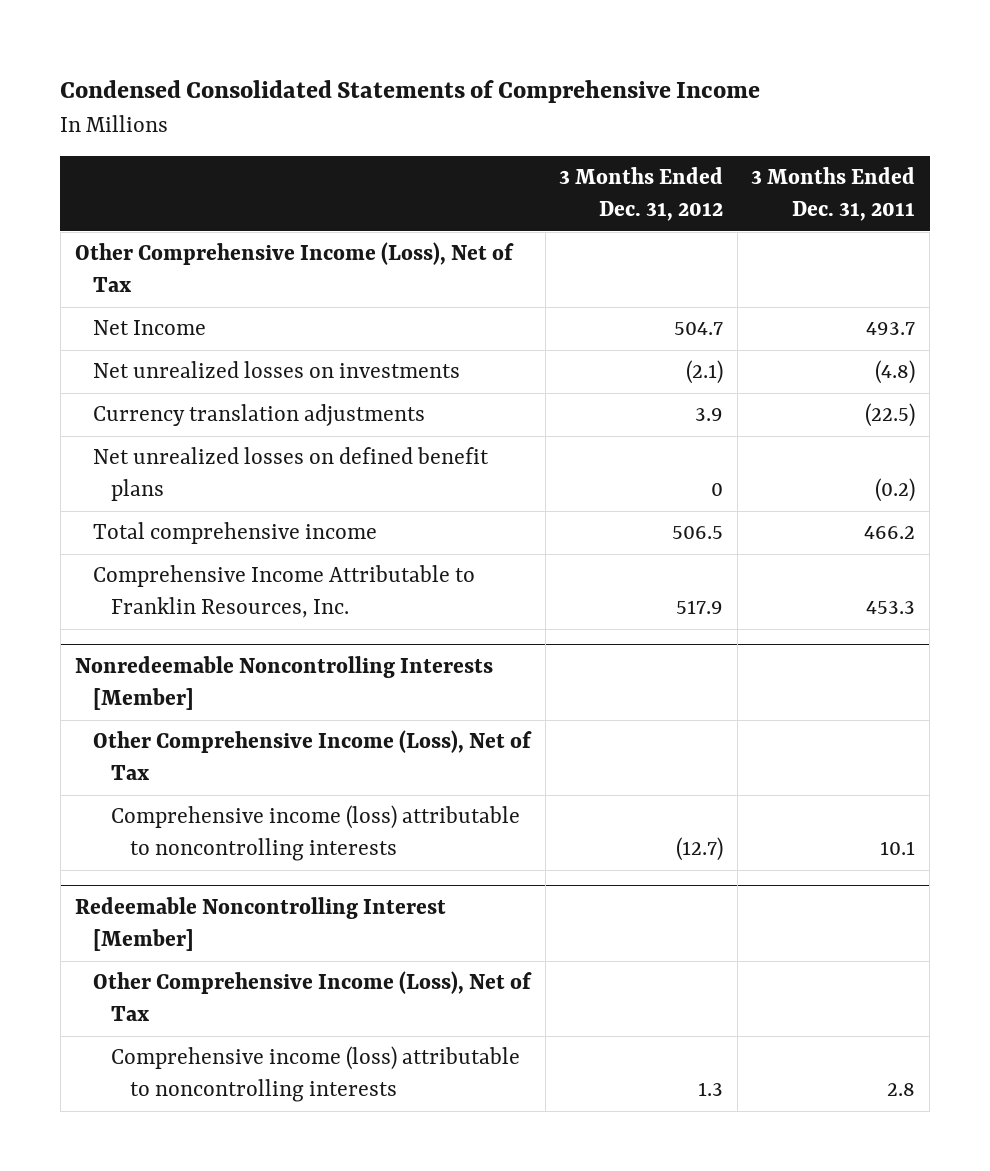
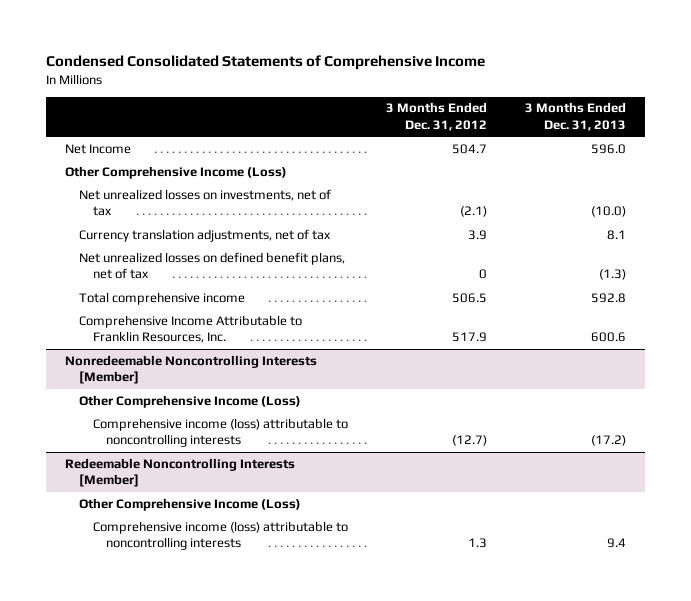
- | 3 Months Ended Dec. 31, 2012 | 3 Months Ended Dec. 31, 2011
+ | 3 Months Ended Dec. 31, 2012 | 3 Months Ended Dec. 31, 2013
- Other Comprehensive Income (Loss), Net of Tax
- Net unrealized losses on investments | (2.1) | (4.8)
- Currency translation adjustments | 3.9 | (22.5)
- Net unrealized losses on defined benefit plans | 0 | (0.2)
+ Other Comprehensive Income (Loss)
+ Net unrealized losses on investments, net of tax | (2.1) | (10.0)
+ Currency translation adjustments, net of tax | 3.9 | 8.1
+ Net unrealized losses on defined benefit plans, net of tax | 0 | (1.3)
@ Nonredeemable Noncontrolling Interests [Member]
- Other Comprehensive Income (Loss), Net of Tax
+ Other Comprehensive Income (Loss)
- Redeemable Noncontrolling Interest [Member]
- Other Comprehensive Income (Loss), Net of Tax
+ Redeemable Noncontrolling Interests [Member]
+ Other Comprehensive Income (Loss)

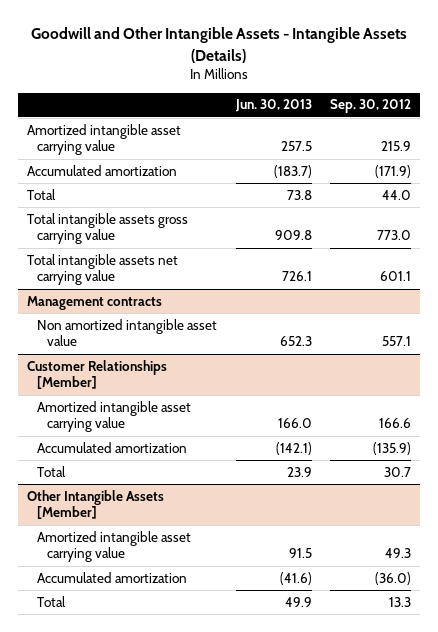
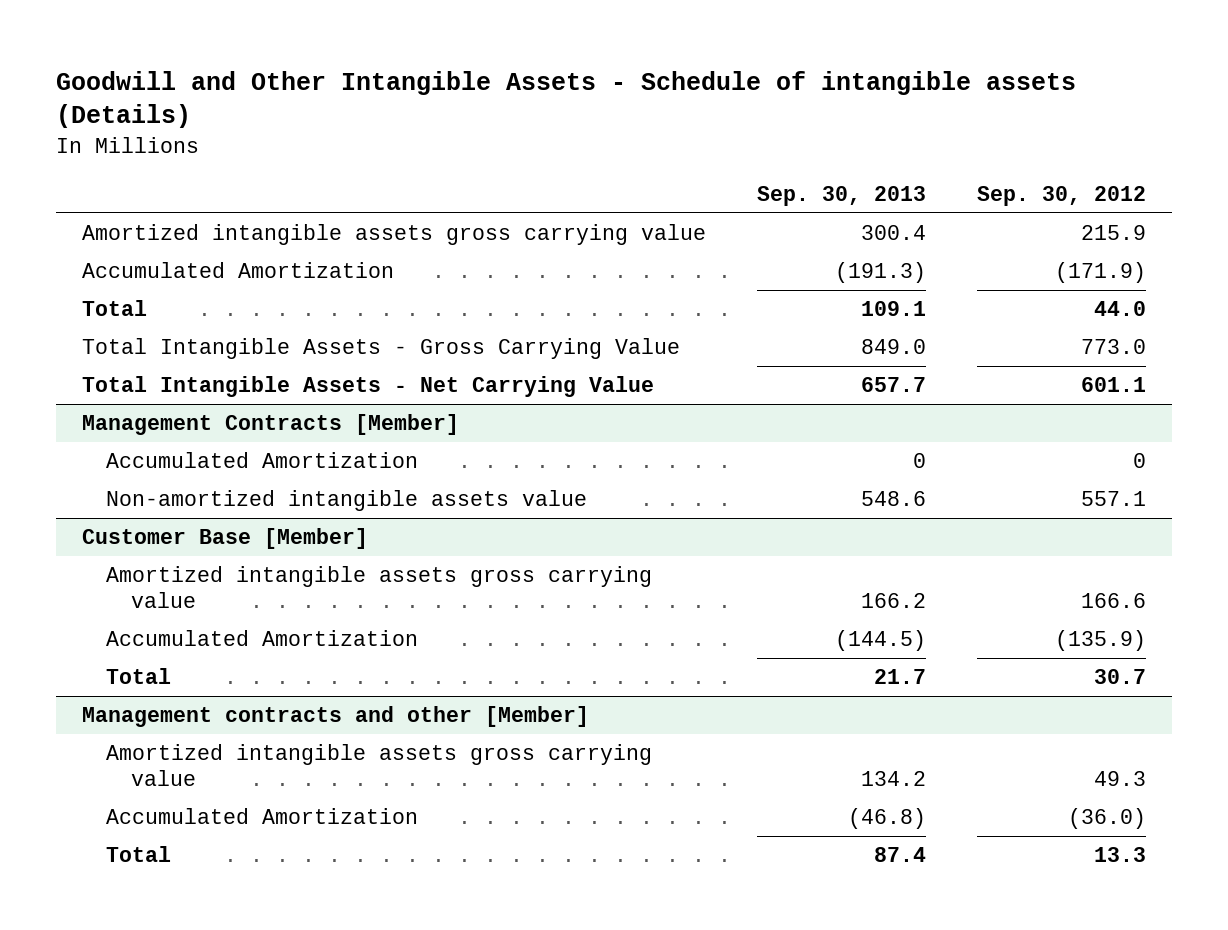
- Goodwill and Other Intangible Assets - Intangible Assets (Details)
+ Goodwill and Other Intangible Assets - Schedule of intangible assets (Details)
- | Jun. 30, 2013 | Sep. 30, 2012
+ | Sep. 30, 2013 | Sep. 30, 2012
- Amortized intangible asset carrying value | 257.5 | 215.9
- Accumulated amortization | (183.7) | (171.9)
+ Amortized intangible assets gross carrying value | 300.4 | 215.9
+ Accumulated Amortization | (191.3) | (171.9)
- Total intangible assets gross carrying value | 909.8 | 773.0
- Total intangible assets net carrying value | 726.1 | 601.1
- Management contracts
- Non amortized intangible asset value | 652.3 | 557.1
- Customer Relationships [Member]
- Amortized intangible asset carrying value | 166.0 | 166.6
- Accumulated amortization | (142.1) | (135.9)
+ Total Intangible Assets - Gross Carrying Value | 849.0 | 773.0
+ Total Intangible Assets - Net Carrying Value | 657.7 | 601.1
+ Management Contracts [Member]
+ Accumulated Amortization | 0 | 0
+ Non-amortized intangible assets value | 548.6 | 557.1
+ Customer Base [Member]
+ Amortized intangible assets gross carrying value | 166.2 | 166.6
+ Accumulated Amortization | (144.5) | (135.9)
- Other Intangible Assets [Member]
- Amortized intangible asset carrying value | 91.5 | 49.3
- Accumulated amortization | (41.6) | (36.0)
+ Management contracts and other [Member]
+ Amortized intangible assets gross carrying value | 134.2 | 49.3
+ Accumulated Amortization | (46.8) | (36.0)

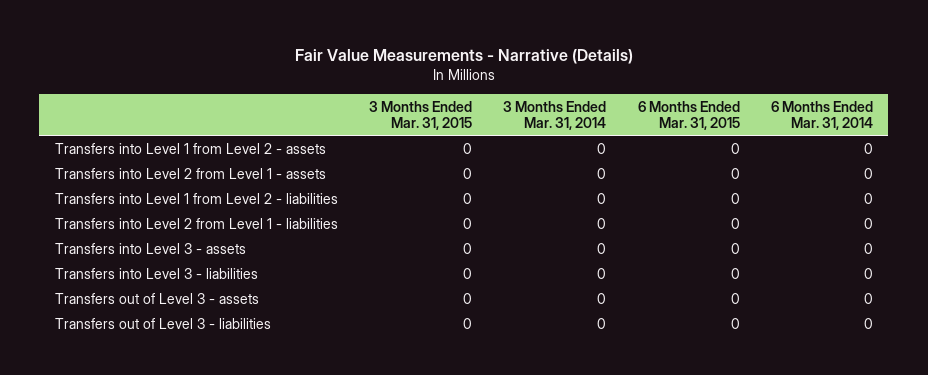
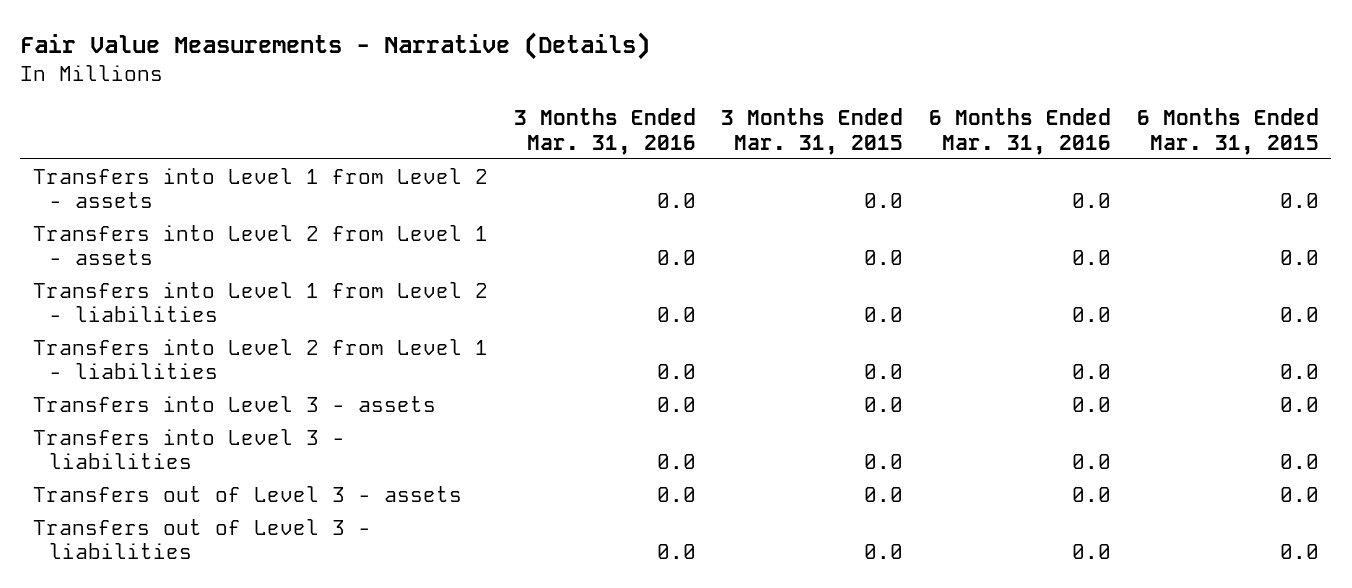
- | 3 Months Ended Mar. 31, 2015 | 3 Months Ended Mar. 31, 2014 | 6 Months Ended Mar. 31, 2015 | 6 Months Ended Mar. 31, 2014
+ | 3 Months Ended Mar. 31, 2016 | 3 Months Ended Mar. 31, 2015 | 6 Months Ended Mar. 31, 2016 | 6 Months Ended Mar. 31, 2015
- Transfers into Level 1 from Level 2 - assets | 0 | 0 | 0 | 0
- Transfers into Level 2 from Level 1 - assets | 0 | 0 | 0 | 0
- Transfers into Level 1 from Level 2 - liabilities | 0 | 0 | 0 | 0
- Transfers into Level 2 from Level 1 - liabilities | 0 | 0 | 0 | 0
- Transfers into Level 3 - assets | 0 | 0 | 0 | 0
- Transfers into Level 3 - liabilities | 0 | 0 | 0 | 0
- Transfers out of Level 3 - assets | 0 | 0 | 0 | 0
- Transfers out of Level 3 - liabilities | 0 | 0 | 0 | 0
+ Transfers into Level 1 from Level 2 - assets | 0.0 | 0.0 | 0.0 | 0.0
+ Transfers into Level 2 from Level 1 - assets | 0.0 | 0.0 | 0.0 | 0.0
+ Transfers into Level 1 from Level 2 - liabilities | 0.0 | 0.0 | 0.0 | 0.0
+ Transfers into Level 2 from Level 1 - liabilities | 0.0 | 0.0 | 0.0 | 0.0
+ Transfers into Level 3 - assets | 0.0 | 0.0 | 0.0 | 0.0
+ Transfers into Level 3 - liabilities | 0.0 | 0.0 | 0.0 | 0.0
+ Transfers out of Level 3 - assets | 0.0 | 0.0 | 0.0 | 0.0
+ Transfers out of Level 3 - liabilities | 0.0 | 0.0 | 0.0 | 0.0

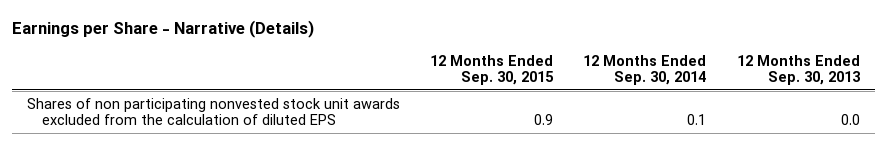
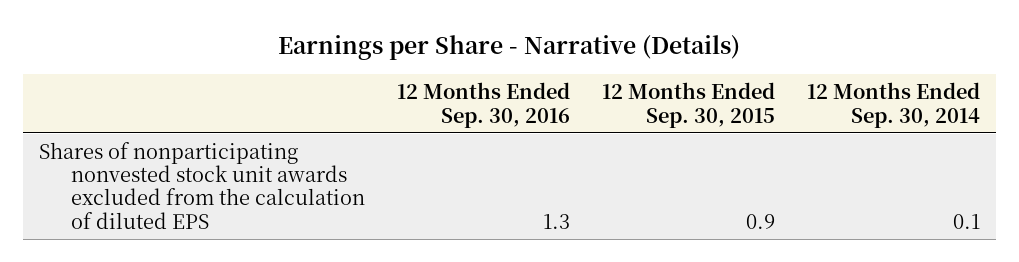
- | 12 Months Ended Sep. 30, 2015 | 12 Months Ended Sep. 30, 2014 | 12 Months Ended Sep. 30, 2013
+ | 12 Months Ended Sep. 30, 2016 | 12 Months Ended Sep. 30, 2015 | 12 Months Ended Sep. 30, 2014
- Shares of non participating nonvested stock unit awards excluded from the calculation of diluted EPS | 0.9 | 0.1 | 0.0
+ Shares of nonparticipating nonvested stock unit awards excluded from the calculation of diluted EPS | 1.3 | 0.9 | 0.1

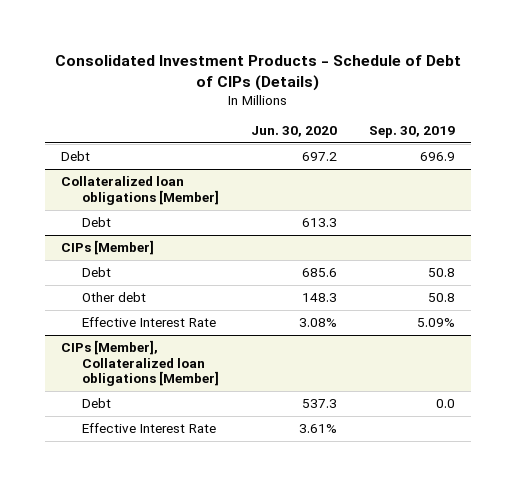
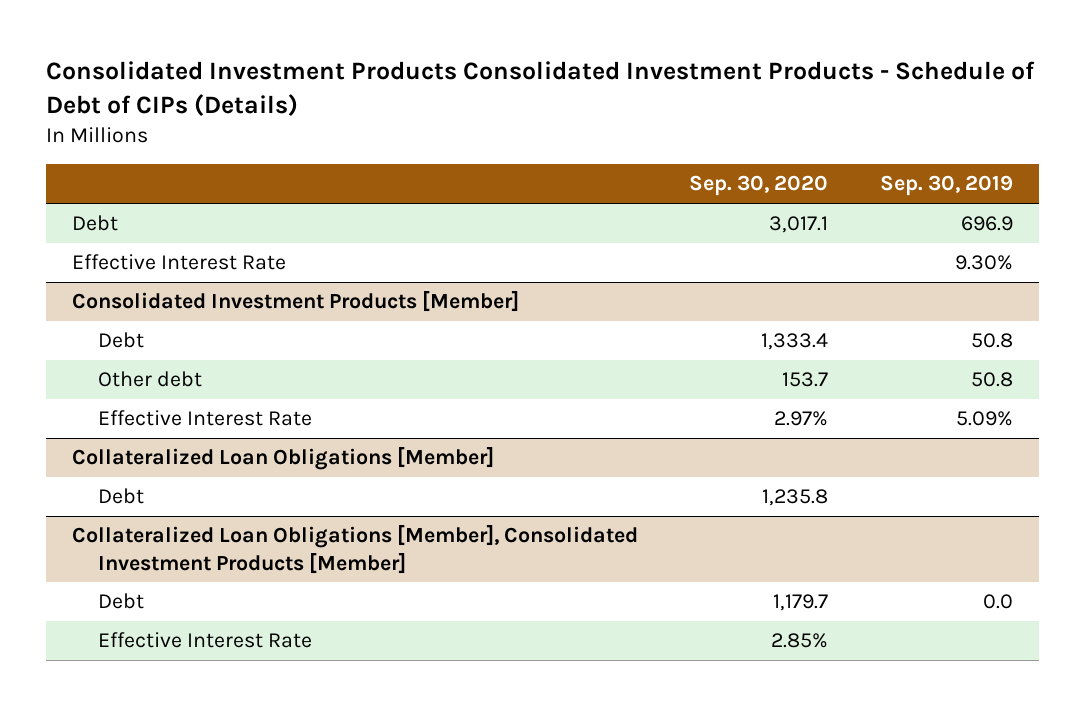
- Consolidated Investment Products - Schedule of Debt of CIPs (Details)
+ Consolidated Investment Products Consolidated Investment Products - Schedule of Debt of CIPs (Details)
- | Jun. 30, 2020 | Sep. 30, 2019
+ | Sep. 30, 2020 | Sep. 30, 2019
- Collateralized loan obligations [Member]
- Debt | 613.3 |
- CIPs [Member]
+ Effective Interest Rate | | 9.30%
+ Consolidated Investment Products [Member]
- CIPs [Member], Collateralized loan obligations [Member]
+ Collateralized Loan Obligations [Member]
+ Debt | 1,235.8 |
+ Collateralized Loan Obligations [Member], Consolidated Investment Products [Member]

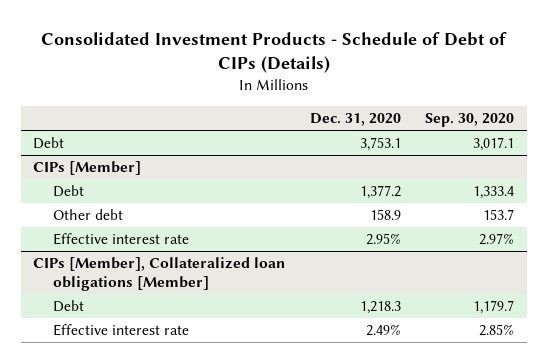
- Consolidated Investment Products Consolidated Investment Products - Schedule of Debt of CIPs (Details)
+ Consolidated Investment Products - Schedule of Debt of CIPs (Details)
- | Sep. 30, 2020 | Sep. 30, 2019
+ | Dec. 31, 2020 | Sep. 30, 2020
- Effective Interest Rate | | 9.30%
- Consolidated Investment Products [Member]
+ CIPs [Member]
- Effective Interest Rate | 2.97% | 5.09%
- Collateralized Loan Obligations [Member]
- Debt | 1,235.8 |
- Collateralized Loan Obligations [Member], Consolidated Investment Products [Member]
+ Effective interest rate | 2.95% | 2.97%
+ CIPs [Member], Collateralized loan obligations [Member]
- Effective Interest Rate | 2.85% |
+ Effective interest rate | 2.49% | 2.85%

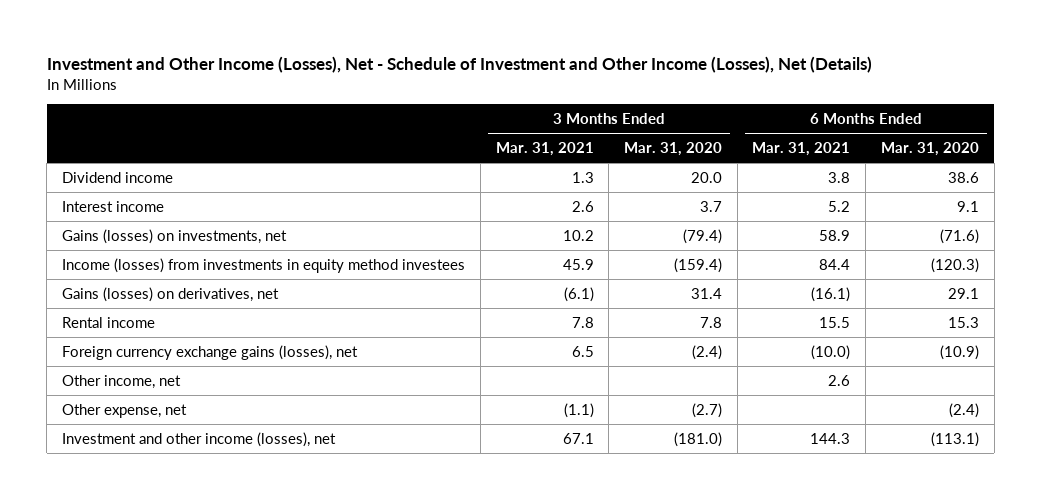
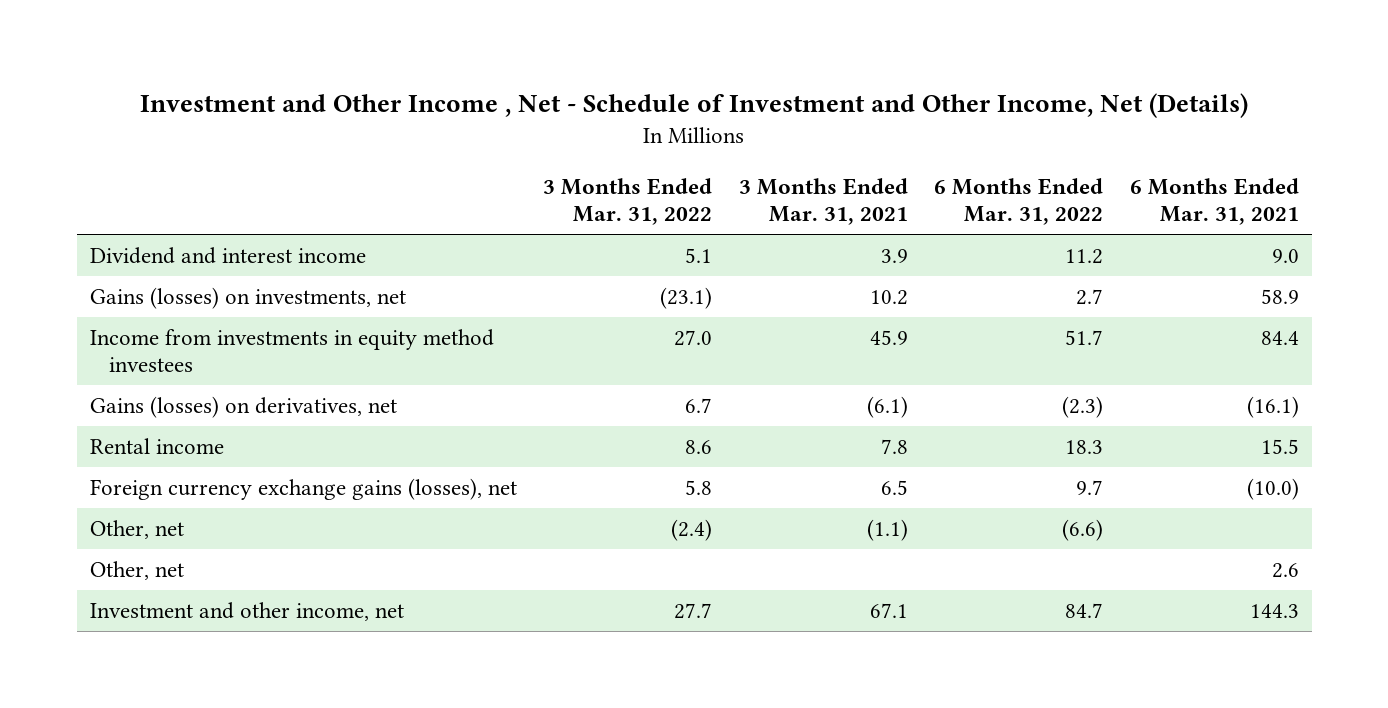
- Investment and Other Income (Losses), Net - Schedule of Investment and Other Income (Losses), Net (Details)
+ Investment and Other Income , Net - Schedule of Investment and Other Income, Net (Details)
- | 3 Months Ended Mar. 31, 2021 | 3 Months Ended Mar. 31, 2020 | 6 Months Ended Mar. 31, 2021 | 6 Months Ended Mar. 31, 2020
+ | 3 Months Ended Mar. 31, 2022 | 3 Months Ended Mar. 31, 2021 | 6 Months Ended Mar. 31, 2022 | 6 Months Ended Mar. 31, 2021
- Dividend income | 1.3 | 20.0 | 3.8 | 38.6
- Interest income | 2.6 | 3.7 | 5.2 | 9.1
+ Dividend and interest income | 5.1 | 3.9 | 11.2 | 9.0
- Income (losses) from investments in equity method investees | 45.9 | (159.4) | 84.4 | (120.3)
+ Income from investments in equity method investees | 27.0 | 45.9 | 51.7 | 84.4
- Other income, net | | | 2.6 |
- Other expense, net | (1.1) | (2.7) | | (2.4)
- Investment and other income (losses), net | 67.1 | (181.0) | 144.3 | (113.1)
+ Other, net | (2.4) | (1.1) | (6.6) |
+ Other, net | | | | 2.6
+ Investment and other income, net | 27.7 | 67.1 | 84.7 | 144.3

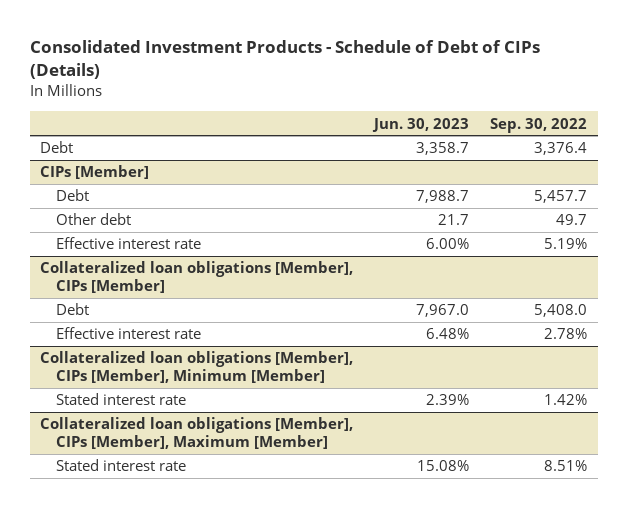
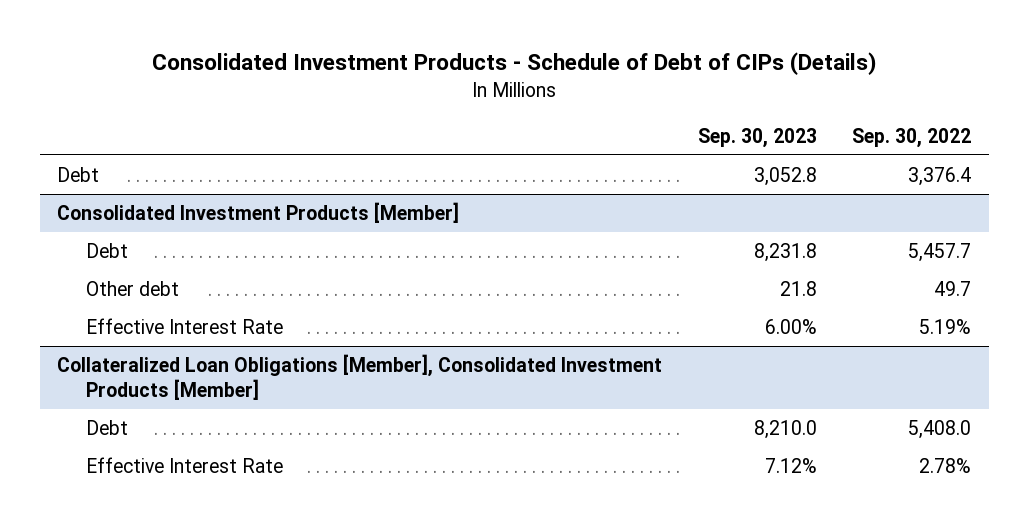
- | Jun. 30, 2023 | Sep. 30, 2022
+ | Sep. 30, 2023 | Sep. 30, 2022
- CIPs [Member]
+ Consolidated Investment Products [Member]
- Effective interest rate | 6.00% | 5.19%
- Collateralized loan obligations [Member], CIPs [Member]
+ Effective Interest Rate | 6.00% | 5.19%
+ Collateralized Loan Obligations [Member], Consolidated Investment Products [Member]
- Effective interest rate | 6.48% | 2.78%
- Collateralized loan obligations [Member], CIPs [Member], Minimum [Member]
- Stated interest rate | 2.39% | 1.42%
- Collateralized loan obligations [Member], CIPs [Member], Maximum [Member]
- Stated interest rate | 15.08% | 8.51%
+ Effective Interest Rate | 7.12% | 2.78%

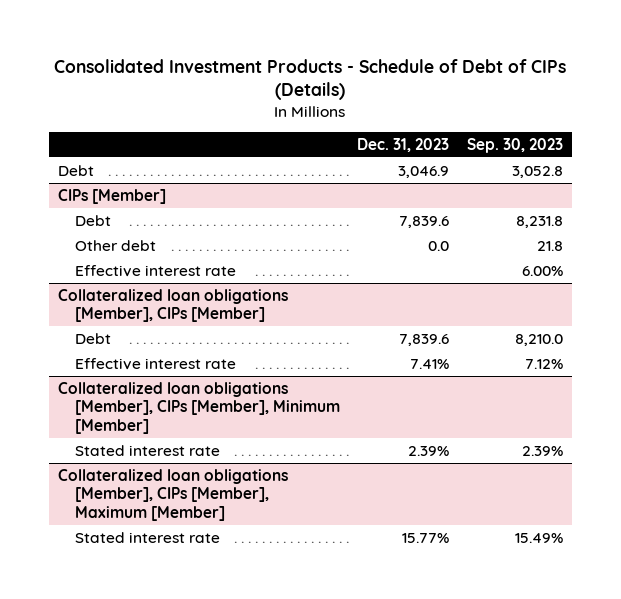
- | Sep. 30, 2023 | Sep. 30, 2022
+ | Dec. 31, 2023 | Sep. 30, 2023
- Consolidated Investment Products [Member]
+ CIPs [Member]
- Effective Interest Rate | 6.00% | 5.19%
- Collateralized Loan Obligations [Member], Consolidated Investment Products [Member]
+ Effective interest rate | | 6.00%
+ Collateralized loan obligations [Member], CIPs [Member]
- Effective Interest Rate | 7.12% | 2.78%
+ Effective interest rate | 7.41% | 7.12%
+ Collateralized loan obligations [Member], CIPs [Member], Minimum [Member]
+ Stated interest rate | 2.39% | 2.39%
+ Collateralized loan obligations [Member], CIPs [Member], Maximum [Member]
+ Stated interest rate | 15.77% | 15.49%

